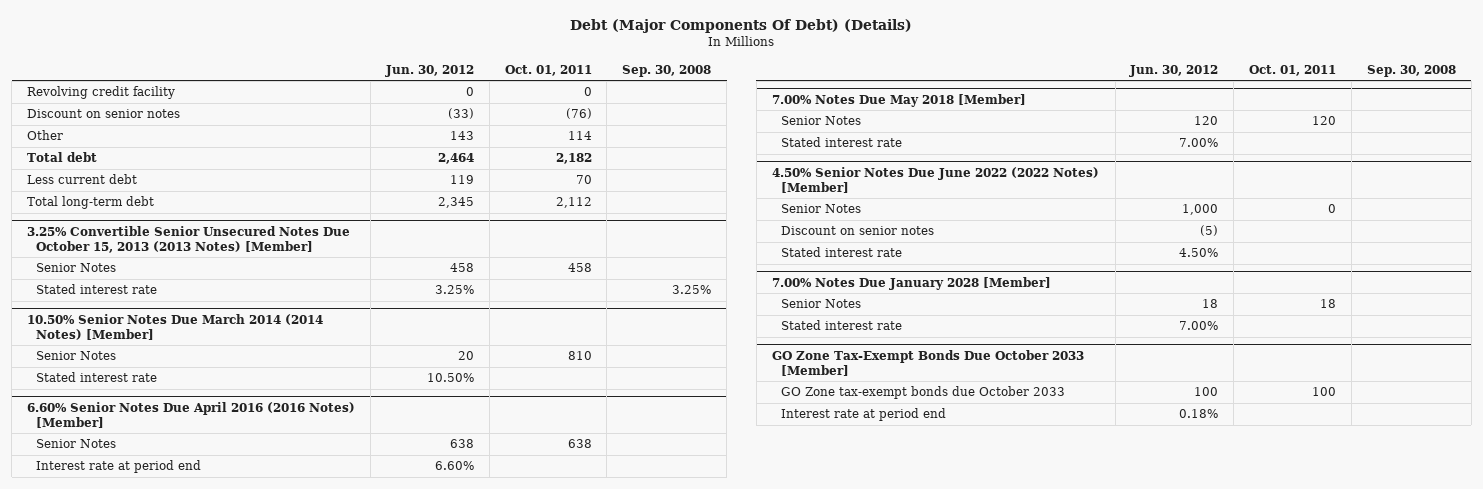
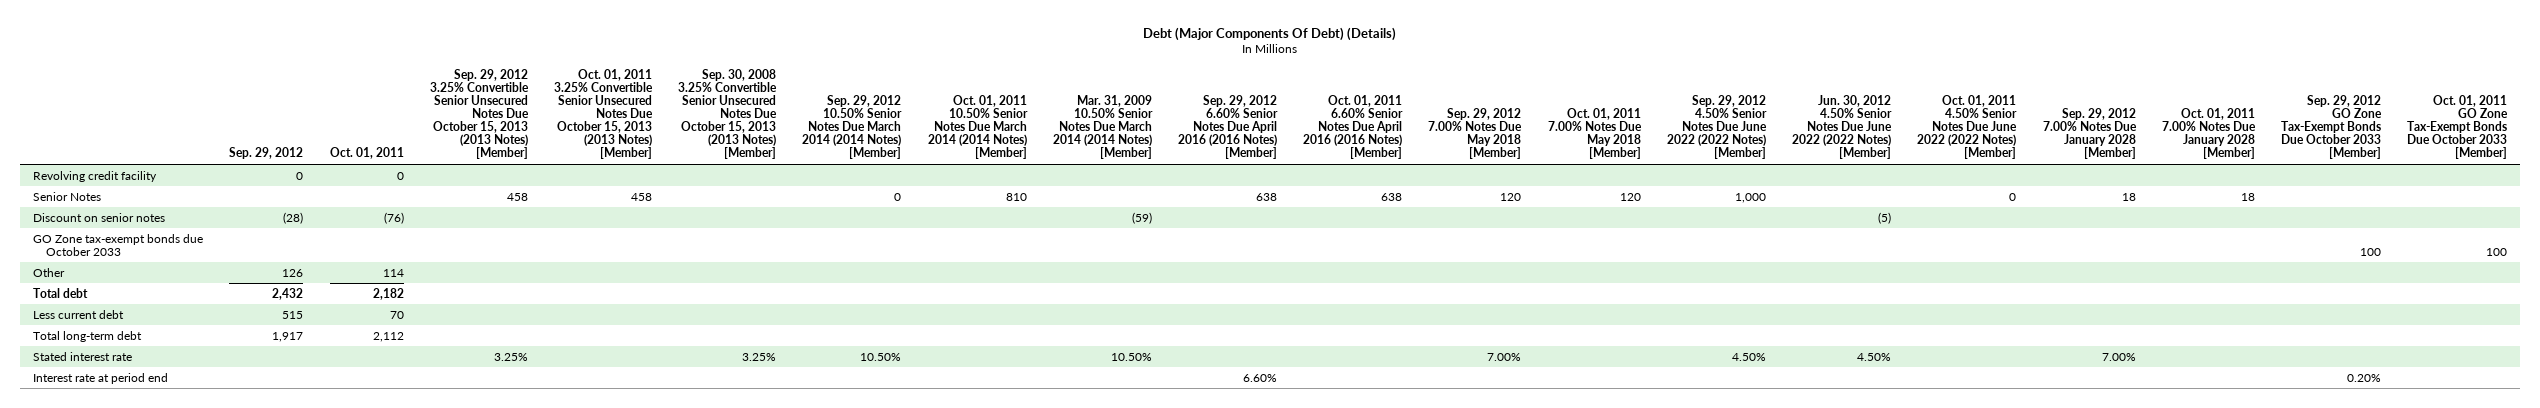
- | Jun. 30, 2012 | Oct. 01, 2011 | Sep. 30, 2008
+ | Sep. 29, 2012 | Oct. 01, 2011 | Sep. 29, 2012 3.25% Convertible Senior Unsecured Notes Due October 15, 2013 (2013 Notes) [Member] | Oct. 01, 2011 3.25% Convertible Senior Unsecured Notes Due October 15, 2013 (2013 Notes) [Member] | Sep. 30, 2008 3.25% Convertible Senior Unsecured Notes Due October 15, 2013 (2013 Notes) [Member] | Sep. 29, 2012 10.50% Senior Notes Due March 2014 (2014 Notes) [Member] | Oct. 01, 2011 10.50% Senior Notes Due March 2014 (2014 Notes) [Member] | Mar. 31, 2009 10.50% Senior Notes Due March 2014 (2014 Notes) [Member] | Sep. 29, 2012 6.60% Senior Notes Due April 2016 (2016 Notes) [Member] | Oct. 01, 2011 6.60% Senior Notes Due April 2016 (2016 Notes) [Member] | Sep. 29, 2012 7.00% Notes Due May 2018 [Member] | Oct. 01, 2011 7.00% Notes Due May 2018 [Member] | Sep. 29, 2012 4.50% Senior Notes Due June 2022 (2022 Notes) [Member] | Jun. 30, 2012 4.50% Senior Notes Due June 2022 (2022 Notes) [Member] | Oct. 01, 2011 4.50% Senior Notes Due June 2022 (2022 Notes) [Member] | Sep. 29, 2012 7.00% Notes Due January 2028 [Member] | Oct. 01, 2011 7.00% Notes Due January 2028 [Member] | Sep. 29, 2012 GO Zone Tax-Exempt Bonds Due October 2033 [Member] | Oct. 01, 2011 GO Zone Tax-Exempt Bonds Due October 2033 [Member]
+ Senior Notes | | | 458 | 458 | | 0 | 810 | | 638 | 638 | 120 | 120 | 1,000 | | 0 | 18 | 18 | |
+ GO Zone tax-exempt bonds due October 2033 | | | | | | | | | | | | | | | | | | 100 | 100
- 3.25% Convertible Senior Unsecured Notes Due October 15, 2013 (2013 Notes) [Member]
- Senior Notes | 458 | 458 |
- 10.50% Senior Notes Due March 2014 (2014 Notes) [Member]
- Senior Notes | 20 | 810 |
- Stated interest rate | 10.50% | |
- 6.60% Senior Notes Due April 2016 (2016 Notes) [Member]
- Senior Notes | 638 | 638 |
- 7.00% Notes Due May 2018 [Member]
- Senior Notes | 120 | 120 |
- Stated interest rate | 7.00% | |
- 4.50% Senior Notes Due June 2022 (2022 Notes) [Member]
- Senior Notes | 1,000 | 0 |
- Discount on senior notes | (5) | |
- Stated interest rate | 4.50% | |
- 7.00% Notes Due January 2028 [Member]
- Senior Notes | 18 | 18 |
- Stated interest rate | 7.00% | |
- GO Zone Tax-Exempt Bonds Due October 2033 [Member]
- GO Zone tax-exempt bonds due October 2033 | 100 | 100 |
- Interest rate at period end | 0.18% | |

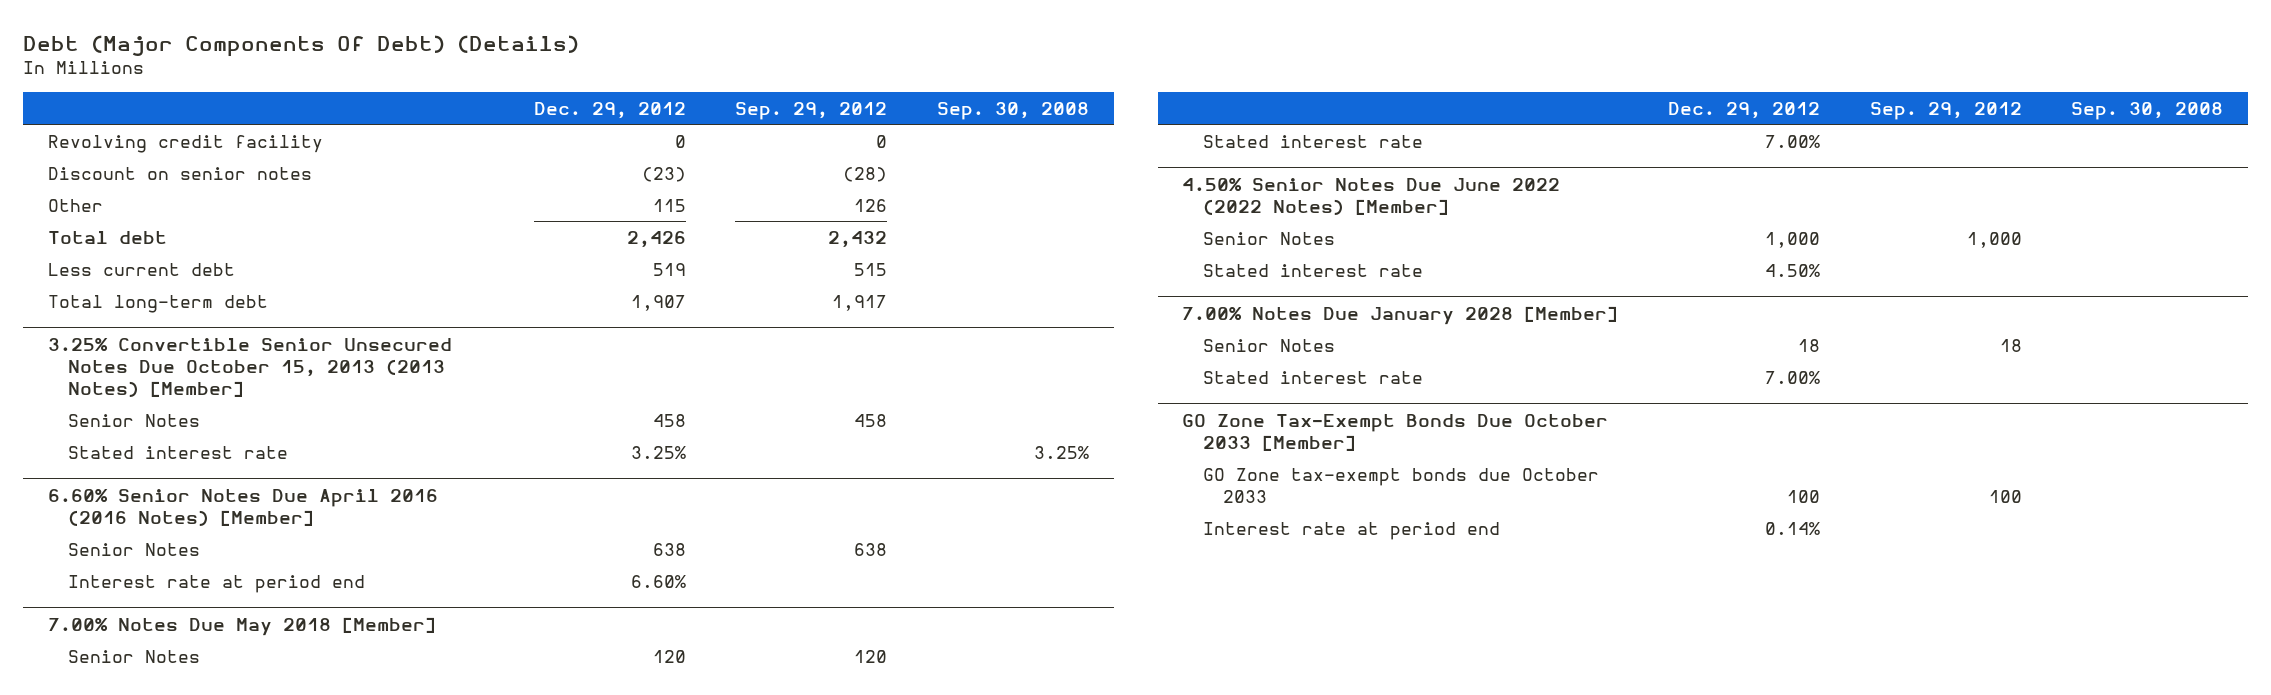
- | Sep. 29, 2012 | Oct. 01, 2011 | Sep. 29, 2012 3.25% Convertible Senior Unsecured Notes Due October 15, 2013 (2013 Notes) [Member] | Oct. 01, 2011 3.25% Convertible Senior Unsecured Notes Due October 15, 2013 (2013 Notes) [Member] | Sep. 30, 2008 3.25% Convertible Senior Unsecured Notes Due October 15, 2013 (2013 Notes) [Member] | Sep. 29, 2012 10.50% Senior Notes Due March 2014 (2014 Notes) [Member] | Oct. 01, 2011 10.50% Senior Notes Due March 2014 (2014 Notes) [Member] | Mar. 31, 2009 10.50% Senior Notes Due March 2014 (2014 Notes) [Member] | Sep. 29, 2012 6.60% Senior Notes Due April 2016 (2016 Notes) [Member] | Oct. 01, 2011 6.60% Senior Notes Due April 2016 (2016 Notes) [Member] | Sep. 29, 2012 7.00% Notes Due May 2018 [Member] | Oct. 01, 2011 7.00% Notes Due May 2018 [Member] | Sep. 29, 2012 4.50% Senior Notes Due June 2022 (2022 Notes) [Member] | Jun. 30, 2012 4.50% Senior Notes Due June 2022 (2022 Notes) [Member] | Oct. 01, 2011 4.50% Senior Notes Due June 2022 (2022 Notes) [Member] | Sep. 29, 2012 7.00% Notes Due January 2028 [Member] | Oct. 01, 2011 7.00% Notes Due January 2028 [Member] | Sep. 29, 2012 GO Zone Tax-Exempt Bonds Due October 2033 [Member] | Oct. 01, 2011 GO Zone Tax-Exempt Bonds Due October 2033 [Member]
+ | Dec. 29, 2012 | Sep. 29, 2012 | Sep. 30, 2008
- Senior Notes | | | 458 | 458 | | 0 | 810 | | 638 | 638 | 120 | 120 | 1,000 | | 0 | 18 | 18 | |
- GO Zone tax-exempt bonds due October 2033 | | | | | | | | | | | | | | | | | | 100 | 100
+ 3.25% Convertible Senior Unsecured Notes Due October 15, 2013 (2013 Notes) [Member]
+ Senior Notes | 458 | 458 |
+ 6.60% Senior Notes Due April 2016 (2016 Notes) [Member]
+ Senior Notes | 638 | 638 |
+ 7.00% Notes Due May 2018 [Member]
+ Senior Notes | 120 | 120 |
+ Stated interest rate | 7.00% | |
+ 4.50% Senior Notes Due June 2022 (2022 Notes) [Member]
+ Senior Notes | 1,000 | 1,000 |
+ Stated interest rate | 4.50% | |
+ 7.00% Notes Due January 2028 [Member]
+ Senior Notes | 18 | 18 |
+ Stated interest rate | 7.00% | |
+ GO Zone Tax-Exempt Bonds Due October 2033 [Member]
+ GO Zone tax-exempt bonds due October 2033 | 100 | 100 |
+ Interest rate at period end | 0.14% | |

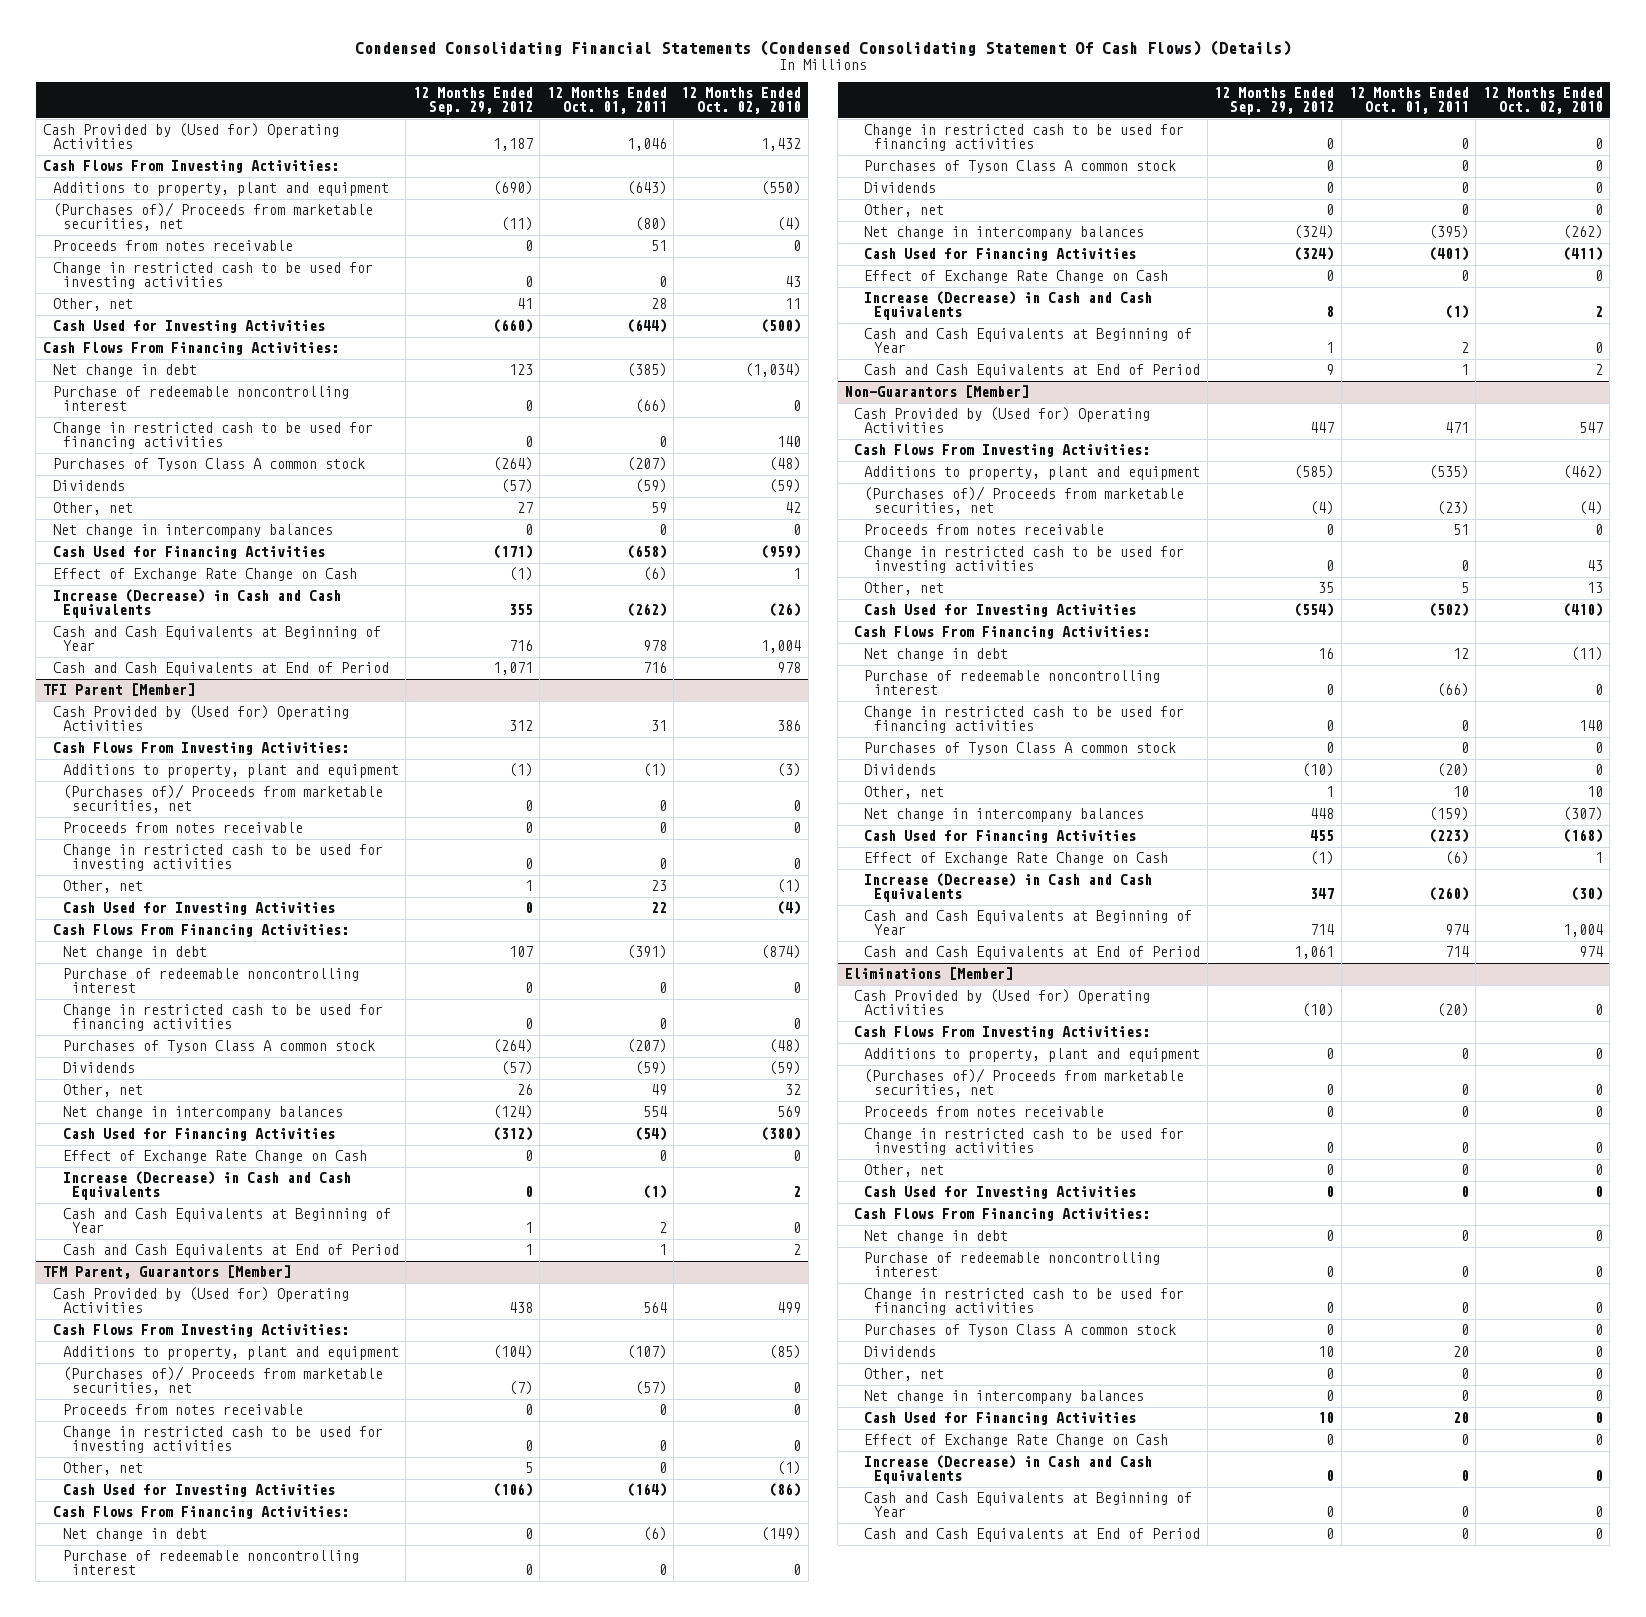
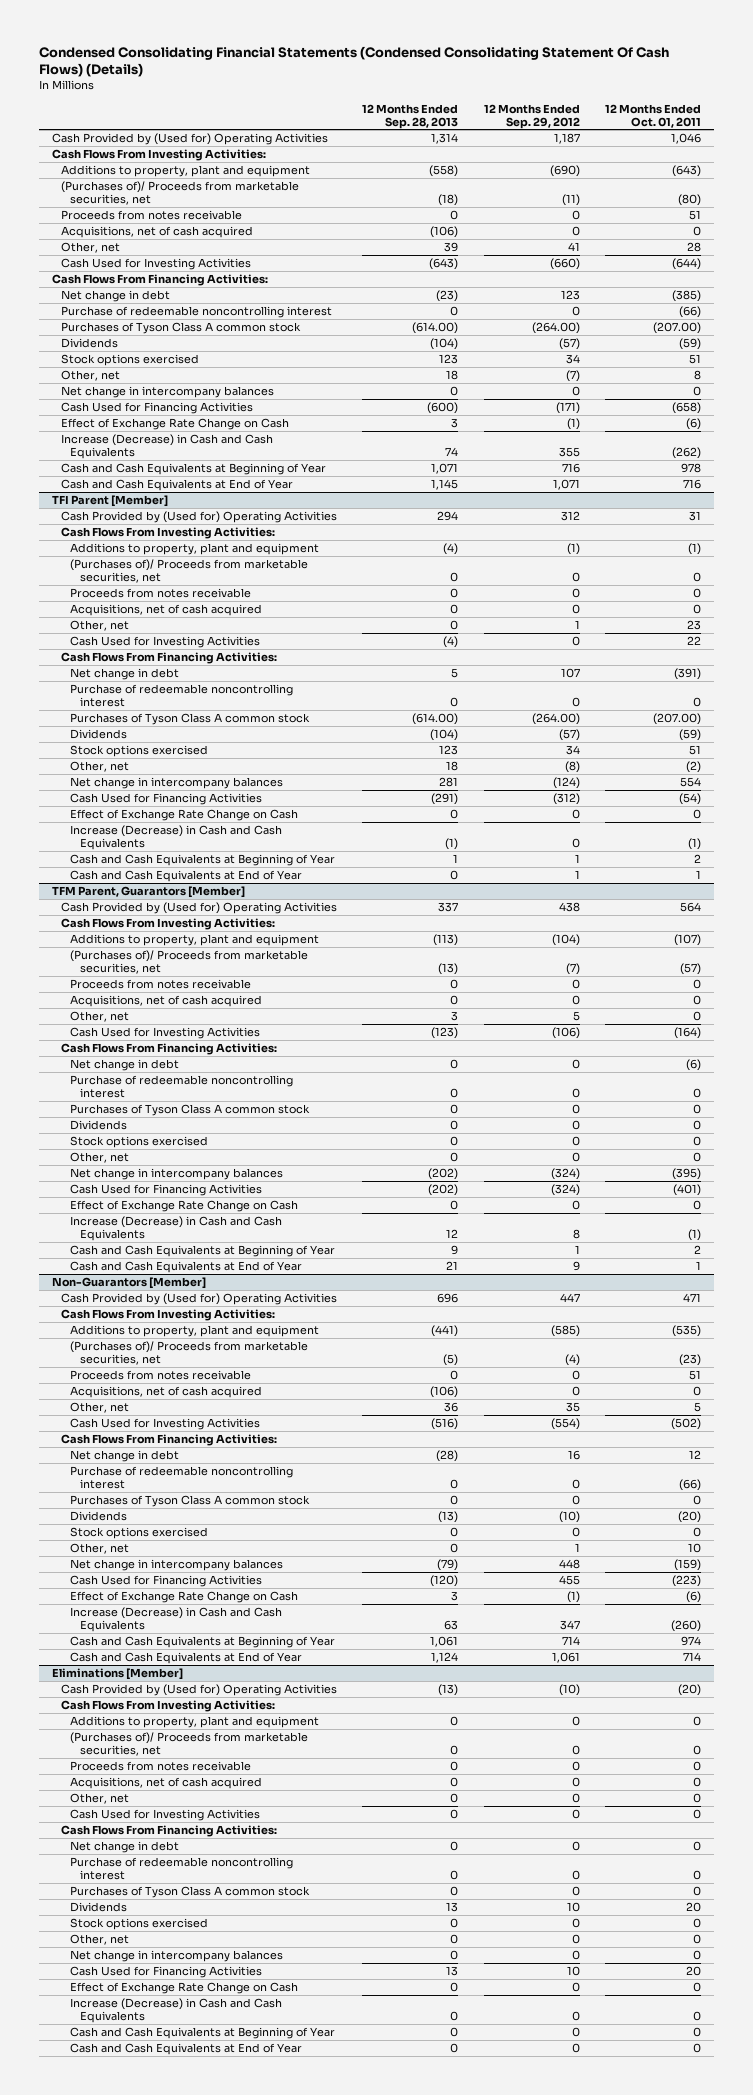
- | 12 Months Ended Sep. 29, 2012 | 12 Months Ended Oct. 01, 2011 | 12 Months Ended Oct. 02, 2010
+ | 12 Months Ended Sep. 28, 2013 | 12 Months Ended Sep. 29, 2012 | 12 Months Ended Oct. 01, 2011
- Change in restricted cash to be used for investing activities | 0 | 0 | 43
+ Acquisitions, net of cash acquired | (106) | 0 | 0
- Change in restricted cash to be used for financing activities | 0 | 0 | 140
- Purchases of Tyson Class A common stock | (264) | (207) | (48)
+ Purchases of Tyson Class A common stock | (614.00) | (264.00) | (207.00)
- Other, net | 27 | 59 | 42
+ Stock options exercised | 123 | 34 | 51
+ Other, net | 18 | (7) | 8
- Cash and Cash Equivalents at End of Period | 1,071 | 716 | 978
+ Cash and Cash Equivalents at End of Year | 1,145 | 1,071 | 716
@ TFI Parent [Member]
- Change in restricted cash to be used for investing activities | 0 | 0 | 0
+ Acquisitions, net of cash acquired | 0 | 0 | 0
- Change in restricted cash to be used for financing activities | 0 | 0 | 0
- Purchases of Tyson Class A common stock | (264) | (207) | (48)
+ Purchases of Tyson Class A common stock | (614.00) | (264.00) | (207.00)
- Other, net | 26 | 49 | 32
+ Stock options exercised | 123 | 34 | 51
+ Other, net | 18 | (8) | (2)
- Cash and Cash Equivalents at End of Period | 1 | 1 | 2
+ Cash and Cash Equivalents at End of Year | 0 | 1 | 1
@ TFM Parent, Guarantors [Member]
- Change in restricted cash to be used for investing activities | 0 | 0 | 0
+ Acquisitions, net of cash acquired | 0 | 0 | 0
- Change in restricted cash to be used for financing activities | 0 | 0 | 0
+ Stock options exercised | 0 | 0 | 0
- Cash and Cash Equivalents at End of Period | 9 | 1 | 2
+ Cash and Cash Equivalents at End of Year | 21 | 9 | 1
@ Non-Guarantors [Member]
- Change in restricted cash to be used for investing activities | 0 | 0 | 43
+ Acquisitions, net of cash acquired | (106) | 0 | 0
- Change in restricted cash to be used for financing activities | 0 | 0 | 140
+ Stock options exercised | 0 | 0 | 0
- Cash and Cash Equivalents at End of Period | 1,061 | 714 | 974
+ Cash and Cash Equivalents at End of Year | 1,124 | 1,061 | 714
@ Eliminations [Member]
- Change in restricted cash to be used for investing activities | 0 | 0 | 0
+ Acquisitions, net of cash acquired | 0 | 0 | 0
- Change in restricted cash to be used for financing activities | 0 | 0 | 0
+ Stock options exercised | 0 | 0 | 0
- Cash and Cash Equivalents at End of Period | 0 | 0 | 0
+ Cash and Cash Equivalents at End of Year | 0 | 0 | 0

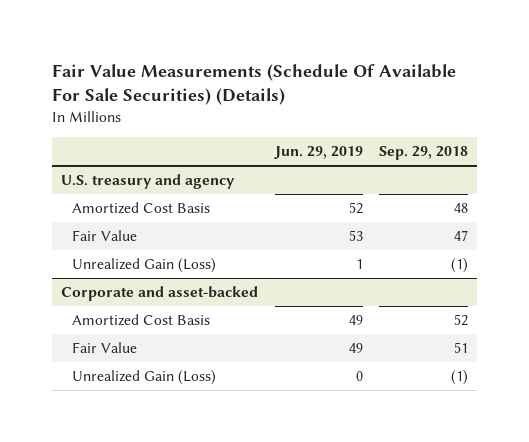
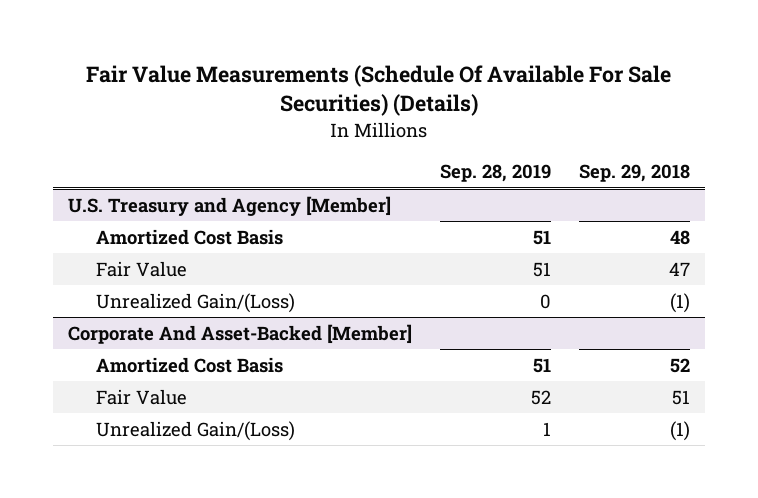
- | Jun. 29, 2019 | Sep. 29, 2018
+ | Sep. 28, 2019 | Sep. 29, 2018
- U.S. treasury and agency
+ U.S. Treasury and Agency [Member]
- Unrealized Gain (Loss) | 1 | (1)
- Corporate and asset-backed
+ Unrealized Gain/(Loss) | 0 | (1)
+ Corporate And Asset-Backed [Member]
- Unrealized Gain (Loss) | 0 | (1)
+ Unrealized Gain/(Loss) | 1 | (1)

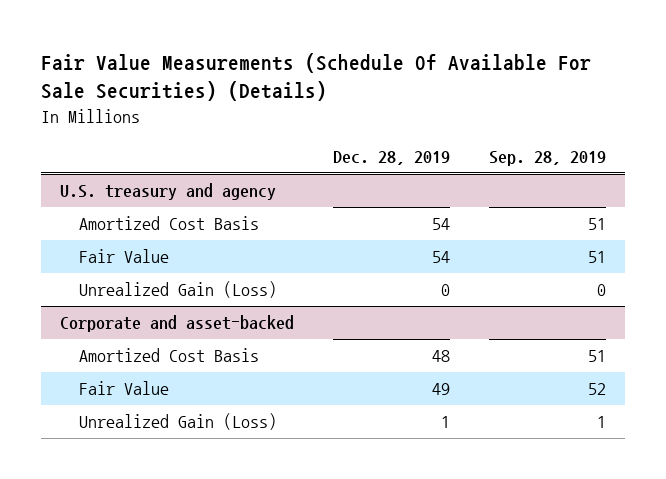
- | Sep. 28, 2019 | Sep. 29, 2018
+ | Dec. 28, 2019 | Sep. 28, 2019
- U.S. Treasury and Agency [Member]
+ U.S. treasury and agency
- Unrealized Gain/(Loss) | 0 | (1)
- Corporate And Asset-Backed [Member]
+ Unrealized Gain (Loss) | 0 | 0
+ Corporate and asset-backed
- Unrealized Gain/(Loss) | 1 | (1)
+ Unrealized Gain (Loss) | 1 | 1

